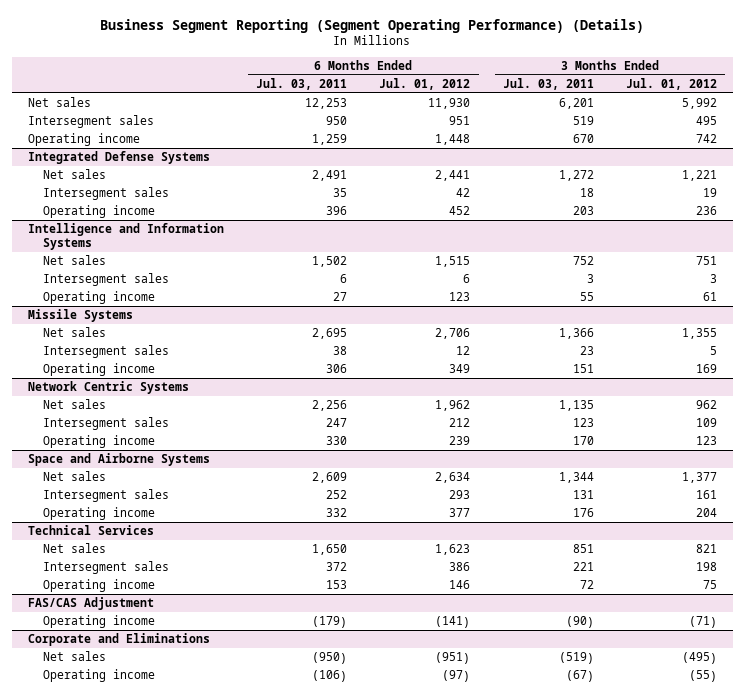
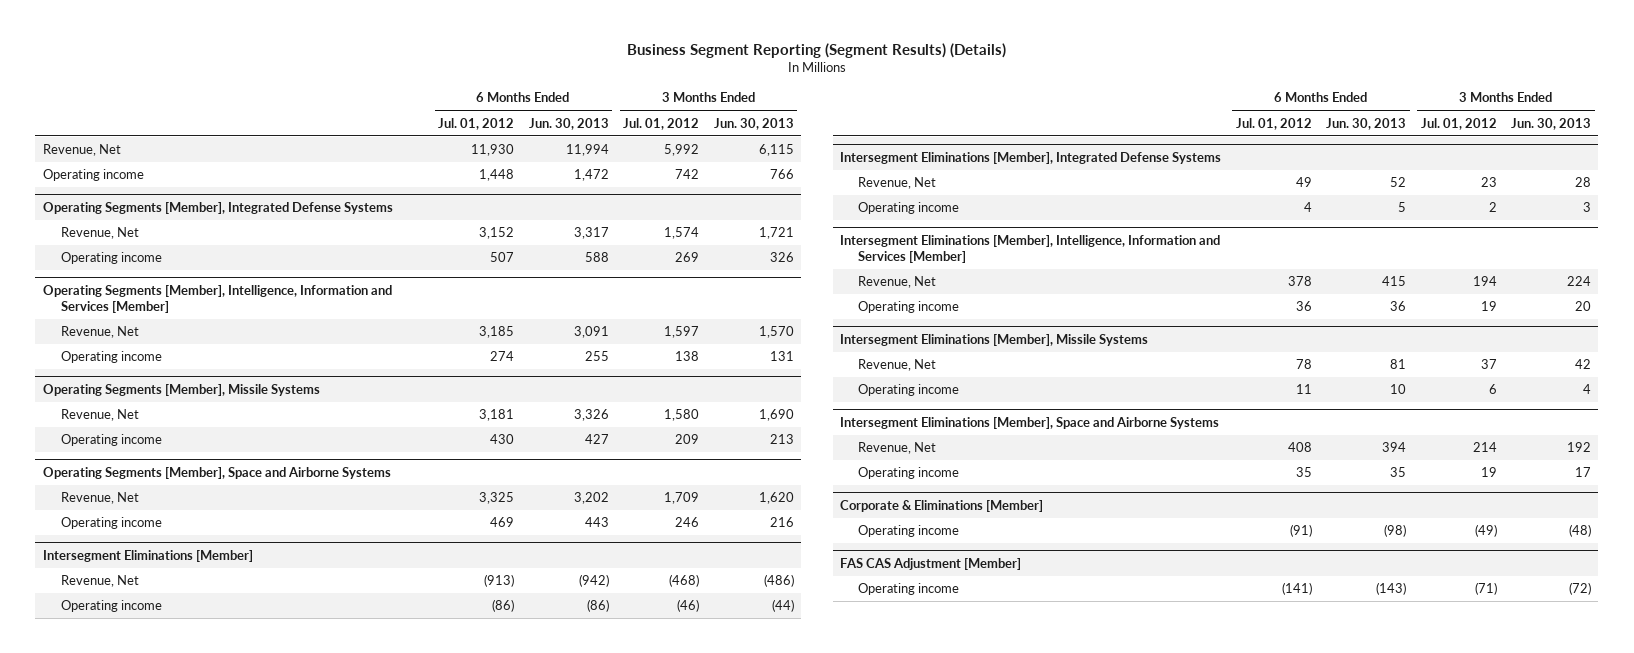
- Business Segment Reporting (Segment Operating Performance) (Details)
+ Business Segment Reporting (Segment Results) (Details)
- | 6 Months Ended Jul. 03, 2011 | 6 Months Ended Jul. 01, 2012 | 3 Months Ended Jul. 03, 2011 | 3 Months Ended Jul. 01, 2012
+ | 6 Months Ended Jul. 01, 2012 | 6 Months Ended Jun. 30, 2013 | 3 Months Ended Jul. 01, 2012 | 3 Months Ended Jun. 30, 2013
- Net sales | 12,253 | 11,930 | 6,201 | 5,992
- Intersegment sales | 950 | 951 | 519 | 495
+ Revenue, Net | 11,930 | 11,994 | 5,992 | 6,115
- Integrated Defense Systems
- Net sales | 2,491 | 2,441 | 1,272 | 1,221
- Intersegment sales | 35 | 42 | 18 | 19
- Operating income | 396 | 452 | 203 | 236
- Intelligence and Information Systems
- Net sales | 1,502 | 1,515 | 752 | 751
- Intersegment sales | 6 | 6 | 3 | 3
- Operating income | 27 | 123 | 55 | 61
- Missile Systems
- Net sales | 2,695 | 2,706 | 1,366 | 1,355
- Intersegment sales | 38 | 12 | 23 | 5
- Operating income | 306 | 349 | 151 | 169
- Network Centric Systems
- Net sales | 2,256 | 1,962 | 1,135 | 962
- Intersegment sales | 247 | 212 | 123 | 109
- Operating income | 330 | 239 | 170 | 123
- Space and Airborne Systems
- Net sales | 2,609 | 2,634 | 1,344 | 1,377
- Intersegment sales | 252 | 293 | 131 | 161
- Operating income | 332 | 377 | 176 | 204
- Technical Services
- Net sales | 1,650 | 1,623 | 851 | 821
- Intersegment sales | 372 | 386 | 221 | 198
- Operating income | 153 | 146 | 72 | 75
- FAS/CAS Adjustment
+ Operating Segments [Member], Integrated Defense Systems
+ Revenue, Net | 3,152 | 3,317 | 1,574 | 1,721
+ Operating income | 507 | 588 | 269 | 326
+ Operating Segments [Member], Intelligence, Information and Services [Member]
+ Revenue, Net | 3,185 | 3,091 | 1,597 | 1,570
+ Operating income | 274 | 255 | 138 | 131
+ Operating Segments [Member], Missile Systems
+ Revenue, Net | 3,181 | 3,326 | 1,580 | 1,690
+ Operating income | 430 | 427 | 209 | 213
+ Operating Segments [Member], Space and Airborne Systems
+ Revenue, Net | 3,325 | 3,202 | 1,709 | 1,620
+ Operating income | 469 | 443 | 246 | 216
+ Intersegment Eliminations [Member]
+ Revenue, Net | (913) | (942) | (468) | (486)
+ Operating income | (86) | (86) | (46) | (44)
+ Intersegment Eliminations [Member], Integrated Defense Systems
+ Revenue, Net | 49 | 52 | 23 | 28
+ Operating income | 4 | 5 | 2 | 3
+ Intersegment Eliminations [Member], Intelligence, Information and Services [Member]
+ Revenue, Net | 378 | 415 | 194 | 224
+ Operating income | 36 | 36 | 19 | 20
+ Intersegment Eliminations [Member], Missile Systems
+ Revenue, Net | 78 | 81 | 37 | 42
+ Operating income | 11 | 10 | 6 | 4
+ Intersegment Eliminations [Member], Space and Airborne Systems
+ Revenue, Net | 408 | 394 | 214 | 192
+ Operating income | 35 | 35 | 19 | 17
+ Corporate & Eliminations [Member]
+ Operating income | (91) | (98) | (49) | (48)
+ FAS CAS Adjustment [Member]
- Corporate and Eliminations
- Net sales | (950) | (951) | (519) | (495)
- Operating income | (106) | (97) | (67) | (55)

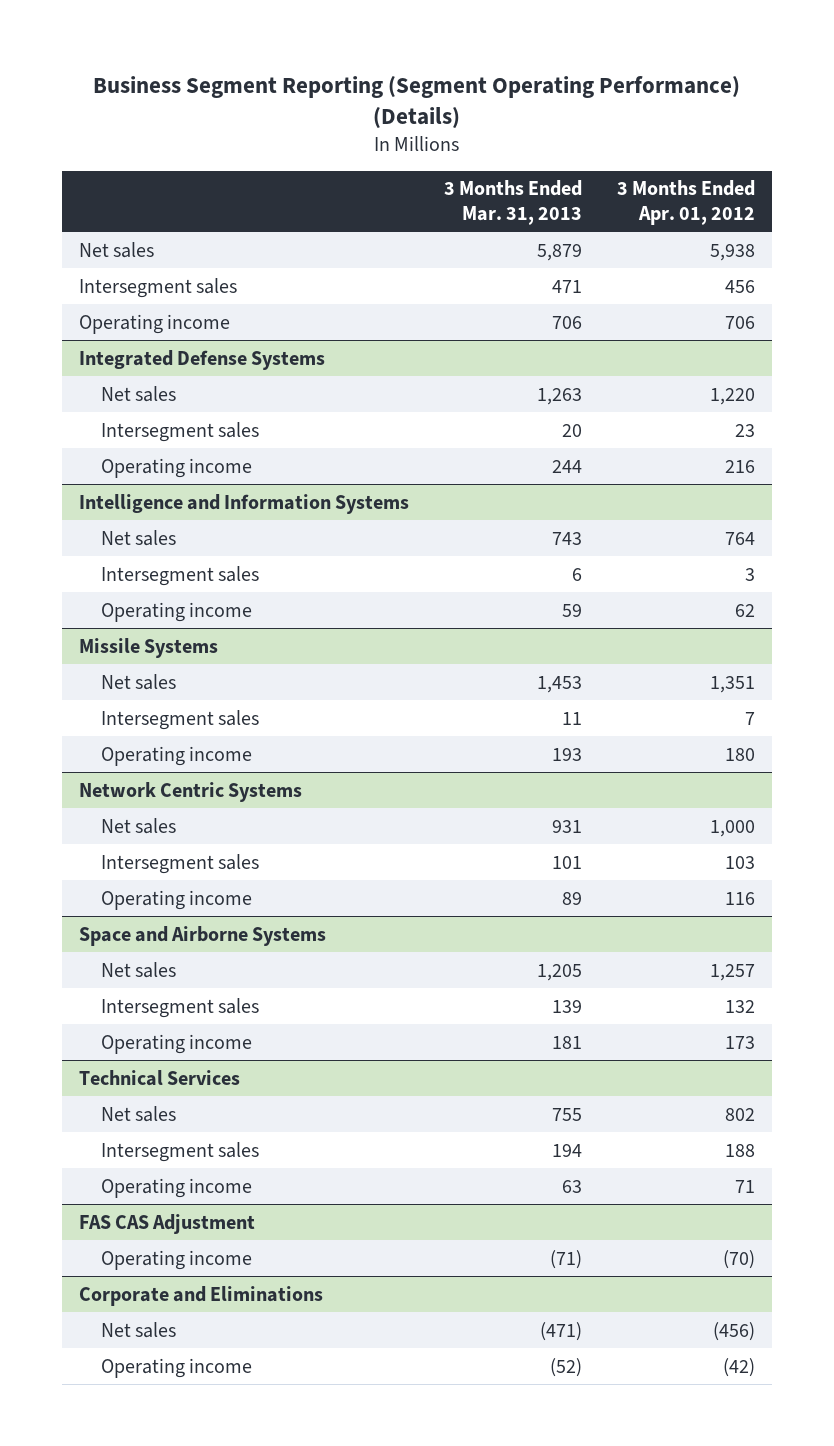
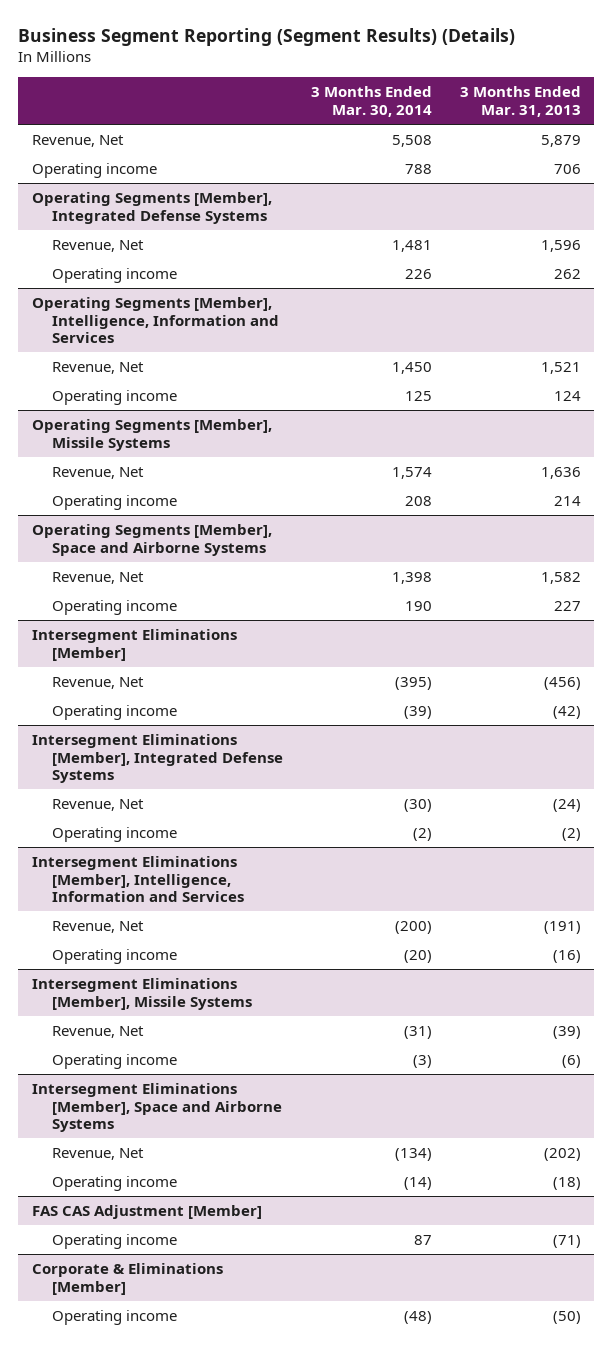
- Business Segment Reporting (Segment Operating Performance) (Details)
+ Business Segment Reporting (Segment Results) (Details)
- | 3 Months Ended Mar. 31, 2013 | 3 Months Ended Apr. 01, 2012
+ | 3 Months Ended Mar. 30, 2014 | 3 Months Ended Mar. 31, 2013
- Net sales | 5,879 | 5,938
- Intersegment sales | 471 | 456
+ Revenue, Net | 5,508 | 5,879
- Integrated Defense Systems
- Net sales | 1,263 | 1,220
- Intersegment sales | 20 | 23
- Operating income | 244 | 216
- Intelligence and Information Systems
- Net sales | 743 | 764
- Intersegment sales | 6 | 3
- Operating income | 59 | 62
- Missile Systems
- Net sales | 1,453 | 1,351
- Intersegment sales | 11 | 7
- Operating income | 193 | 180
- Network Centric Systems
- Net sales | 931 | 1,000
- Intersegment sales | 101 | 103
- Operating income | 89 | 116
- Space and Airborne Systems
- Net sales | 1,205 | 1,257
- Intersegment sales | 139 | 132
- Operating income | 181 | 173
- Technical Services
- Net sales | 755 | 802
- Intersegment sales | 194 | 188
- Operating income | 63 | 71
- FAS CAS Adjustment
+ Operating Segments [Member], Integrated Defense Systems
+ Revenue, Net | 1,481 | 1,596
+ Operating income | 226 | 262
+ Operating Segments [Member], Intelligence, Information and Services
+ Revenue, Net | 1,450 | 1,521
+ Operating income | 125 | 124
+ Operating Segments [Member], Missile Systems
+ Revenue, Net | 1,574 | 1,636
+ Operating income | 208 | 214
+ Operating Segments [Member], Space and Airborne Systems
+ Revenue, Net | 1,398 | 1,582
+ Operating income | 190 | 227
+ Intersegment Eliminations [Member]
+ Revenue, Net | (395) | (456)
+ Operating income | (39) | (42)
+ Intersegment Eliminations [Member], Integrated Defense Systems
+ Revenue, Net | (30) | (24)
+ Operating income | (2) | (2)
+ Intersegment Eliminations [Member], Intelligence, Information and Services
+ Revenue, Net | (200) | (191)
+ Operating income | (20) | (16)
+ Intersegment Eliminations [Member], Missile Systems
+ Revenue, Net | (31) | (39)
+ Operating income | (3) | (6)
+ Intersegment Eliminations [Member], Space and Airborne Systems
+ Revenue, Net | (134) | (202)
+ Operating income | (14) | (18)
+ FAS CAS Adjustment [Member]
- Corporate and Eliminations
- Net sales | (471) | (456)
- Operating income | (52) | (42)
+ Corporate & Eliminations [Member]
+ Operating income | (48) | (50)

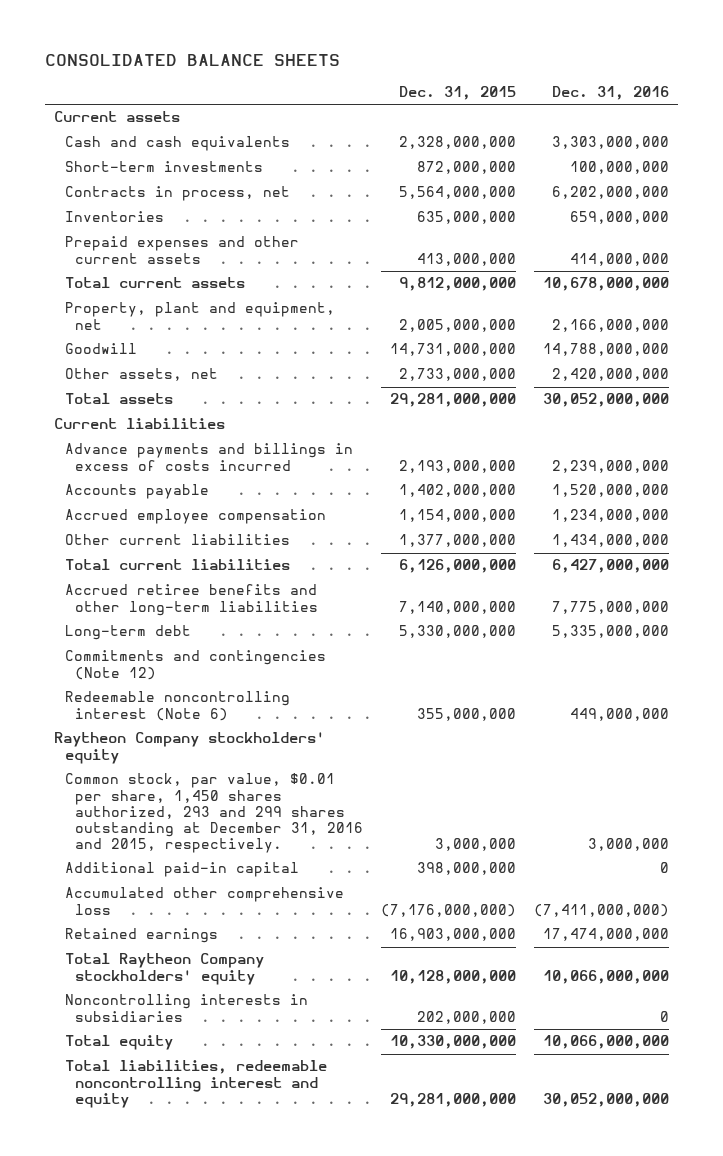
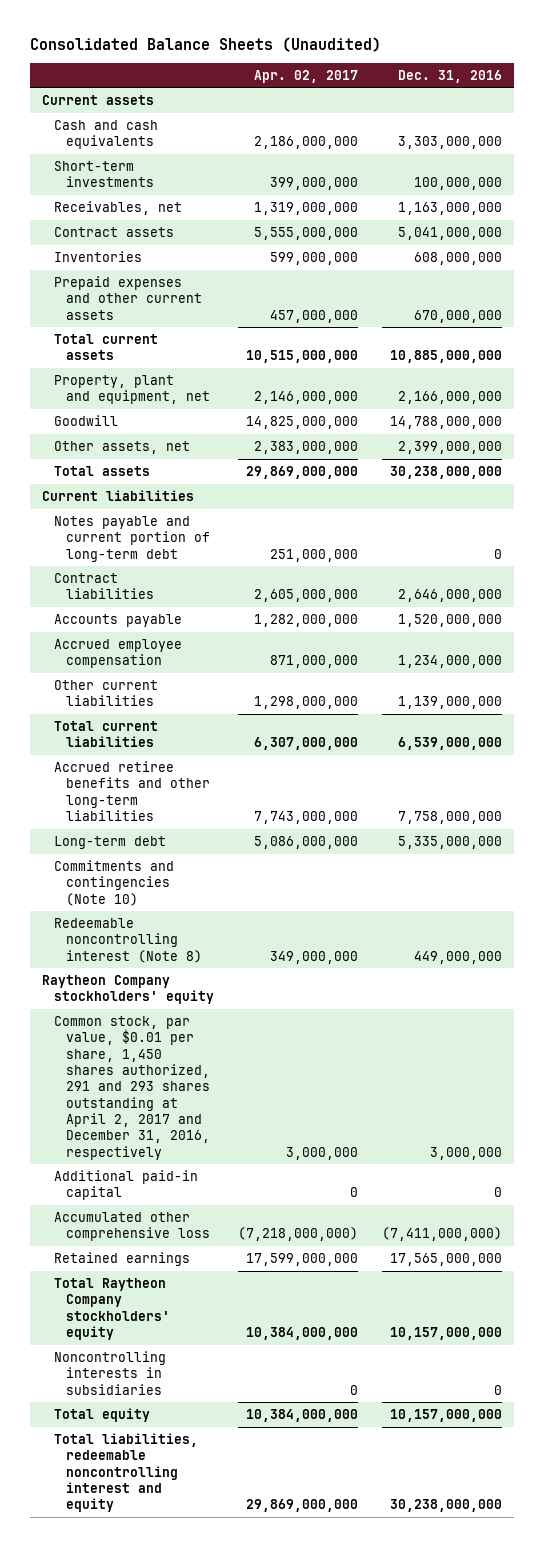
- CONSOLIDATED BALANCE SHEETS
+ Consolidated Balance Sheets (Unaudited)
- | Dec. 31, 2015 | Dec. 31, 2016
+ | Apr. 02, 2017 | Dec. 31, 2016
- Contracts in process, net | 5,564,000,000 | 6,202,000,000
- Inventories | 635,000,000 | 659,000,000
- Prepaid expenses and other current assets | 413,000,000 | 414,000,000
- Total current assets | 9,812,000,000 | 10,678,000,000
+ Receivables, net | 1,319,000,000 | 1,163,000,000
+ Contract assets | 5,555,000,000 | 5,041,000,000
+ Inventories | 599,000,000 | 608,000,000
+ Prepaid expenses and other current assets | 457,000,000 | 670,000,000
+ Total current assets | 10,515,000,000 | 10,885,000,000
- Other assets, net | 2,733,000,000 | 2,420,000,000
- Total assets | 29,281,000,000 | 30,052,000,000
+ Other assets, net | 2,383,000,000 | 2,399,000,000
+ Total assets | 29,869,000,000 | 30,238,000,000
- Advance payments and billings in excess of costs incurred | 2,193,000,000 | 2,239,000,000
+ Notes payable and current portion of long-term debt | 251,000,000 | 0
+ Contract liabilities | 2,605,000,000 | 2,646,000,000
- Other current liabilities | 1,377,000,000 | 1,434,000,000
- Total current liabilities | 6,126,000,000 | 6,427,000,000
- Accrued retiree benefits and other long-term liabilities | 7,140,000,000 | 7,775,000,000
+ Other current liabilities | 1,298,000,000 | 1,139,000,000
+ Total current liabilities | 6,307,000,000 | 6,539,000,000
+ Accrued retiree benefits and other long-term liabilities | 7,743,000,000 | 7,758,000,000
- Commitments and contingencies (Note 12)
- Redeemable noncontrolling interest (Note 6) | 355,000,000 | 449,000,000
+ Commitments and contingencies (Note 10)
+ Redeemable noncontrolling interest (Note 8) | 349,000,000 | 449,000,000
- Common stock, par value, $0.01 per share, 1,450 shares authorized, 293 and 299 shares outstanding at December 31, 2016 and 2015, respectively. | 3,000,000 | 3,000,000
+ Common stock, par value, $0.01 per share, 1,450 shares authorized, 291 and 293 shares outstanding at April 2, 2017 and December 31, 2016, respectively | 3,000,000 | 3,000,000
- Retained earnings | 16,903,000,000 | 17,474,000,000
- Total Raytheon Company stockholders' equity | 10,128,000,000 | 10,066,000,000
+ Retained earnings | 17,599,000,000 | 17,565,000,000
+ Total Raytheon Company stockholders' equity | 10,384,000,000 | 10,157,000,000
- Total equity | 10,330,000,000 | 10,066,000,000
- Total liabilities, redeemable noncontrolling interest and equity | 29,281,000,000 | 30,052,000,000
+ Total equity | 10,384,000,000 | 10,157,000,000
+ Total liabilities, redeemable noncontrolling interest and equity | 29,869,000,000 | 30,238,000,000

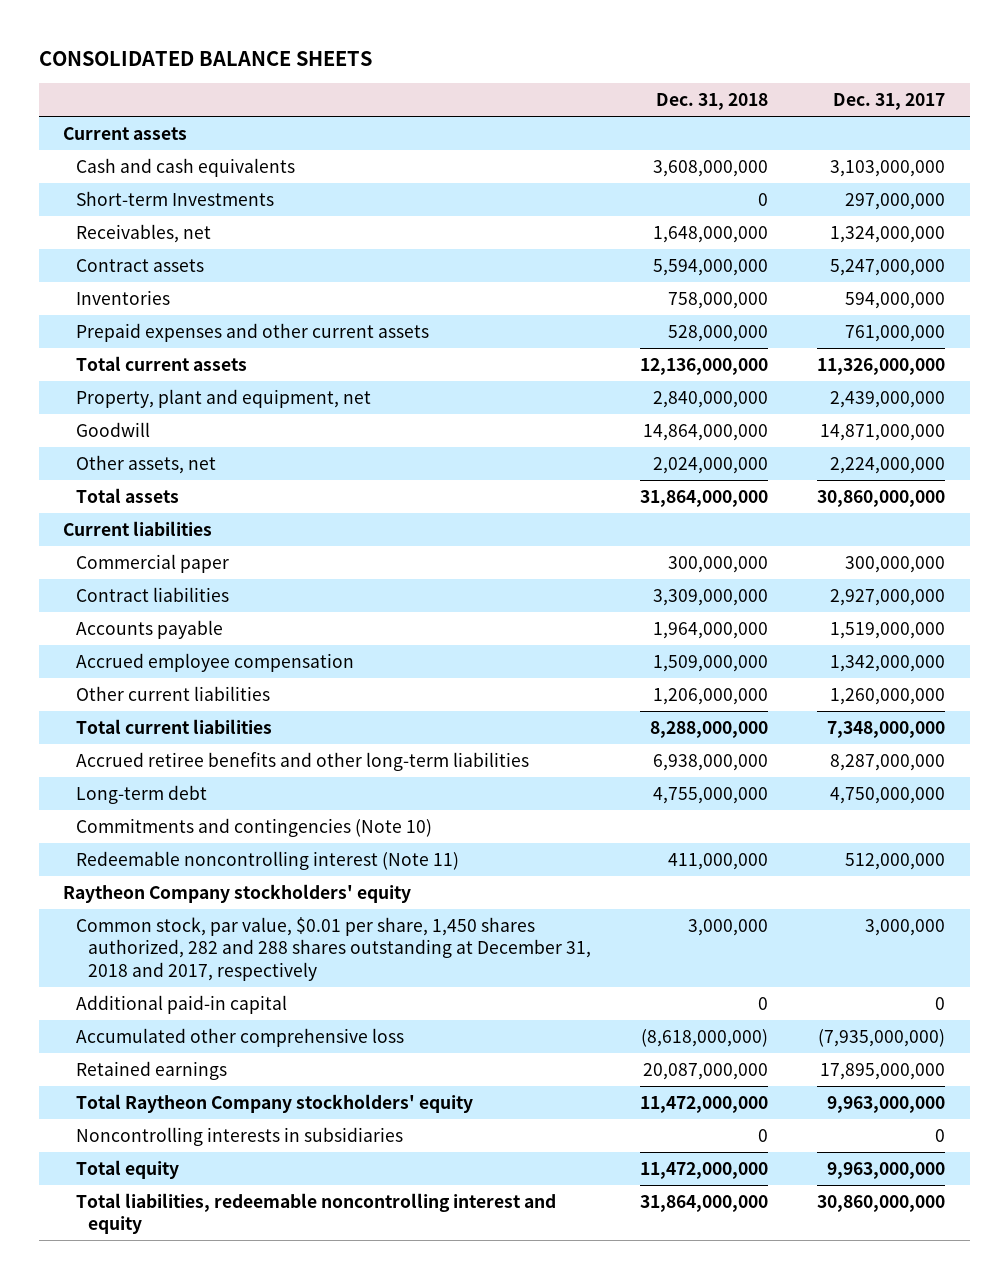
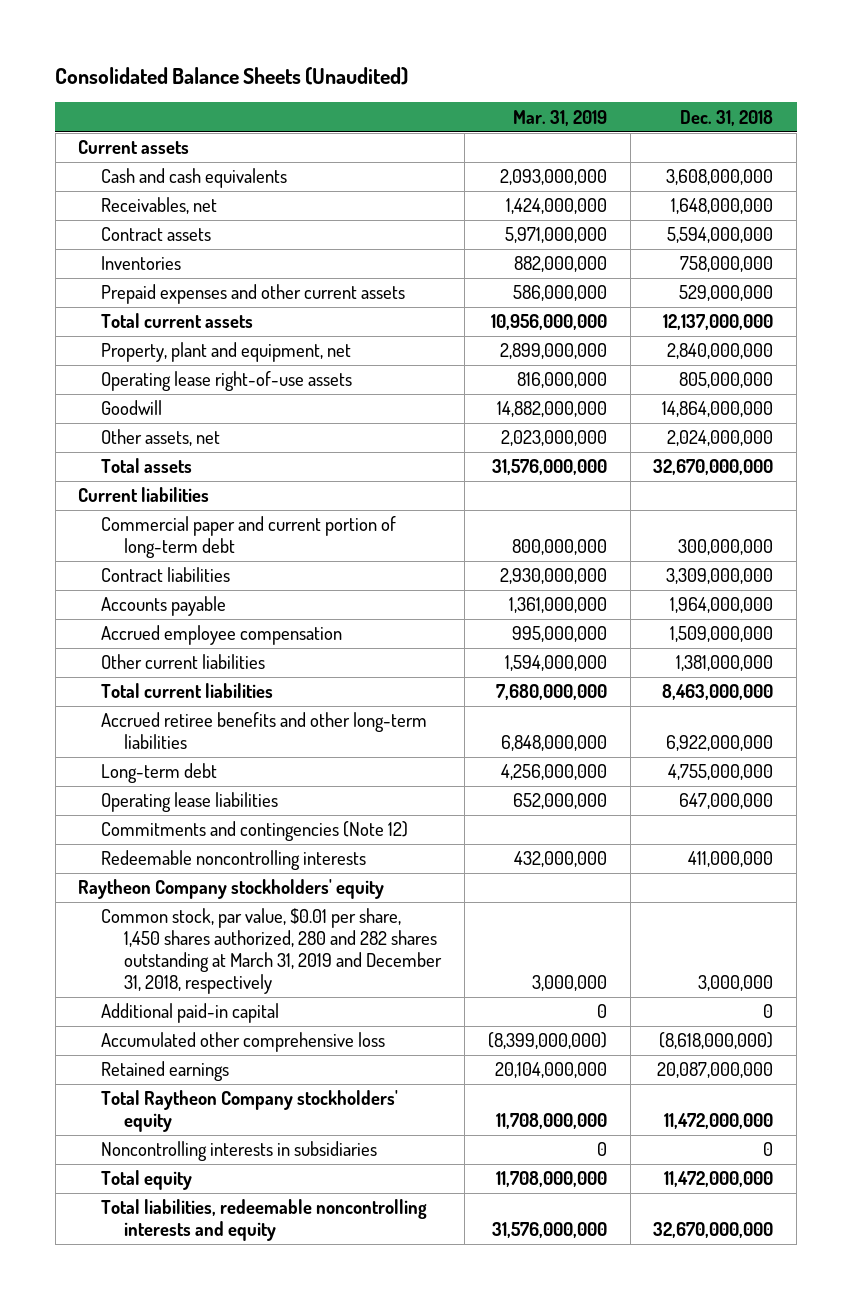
- CONSOLIDATED BALANCE SHEETS
+ Consolidated Balance Sheets (Unaudited)
- | Dec. 31, 2018 | Dec. 31, 2017
+ | Mar. 31, 2019 | Dec. 31, 2018
- Short-term Investments | 0 | 297,000,000
- Prepaid expenses and other current assets | 528,000,000 | 761,000,000
- Total current assets | 12,136,000,000 | 11,326,000,000
+ Prepaid expenses and other current assets | 586,000,000 | 529,000,000
+ Total current assets | 10,956,000,000 | 12,137,000,000
+ Operating lease right-of-use assets | 816,000,000 | 805,000,000
- Total assets | 31,864,000,000 | 30,860,000,000
+ Total assets | 31,576,000,000 | 32,670,000,000
- Commercial paper | 300,000,000 | 300,000,000
+ Commercial paper and current portion of long-term debt | 800,000,000 | 300,000,000
- Other current liabilities | 1,206,000,000 | 1,260,000,000
- Total current liabilities | 8,288,000,000 | 7,348,000,000
- Accrued retiree benefits and other long-term liabilities | 6,938,000,000 | 8,287,000,000
+ Other current liabilities | 1,594,000,000 | 1,381,000,000
+ Total current liabilities | 7,680,000,000 | 8,463,000,000
+ Accrued retiree benefits and other long-term liabilities | 6,848,000,000 | 6,922,000,000
- Commitments and contingencies (Note 10)
- Redeemable noncontrolling interest (Note 11) | 411,000,000 | 512,000,000
+ Operating lease liabilities | 652,000,000 | 647,000,000
+ Commitments and contingencies (Note 12)
+ Redeemable noncontrolling interests | 432,000,000 | 411,000,000
- Common stock, par value, $0.01 per share, 1,450 shares authorized, 282 and 288 shares outstanding at December 31, 2018 and 2017, respectively | 3,000,000 | 3,000,000
+ Common stock, par value, $0.01 per share, 1,450 shares authorized, 280 and 282 shares outstanding at March 31, 2019 and December 31, 2018, respectively | 3,000,000 | 3,000,000
- Total liabilities, redeemable noncontrolling interest and equity | 31,864,000,000 | 30,860,000,000
+ Total liabilities, redeemable noncontrolling interests and equity | 31,576,000,000 | 32,670,000,000

